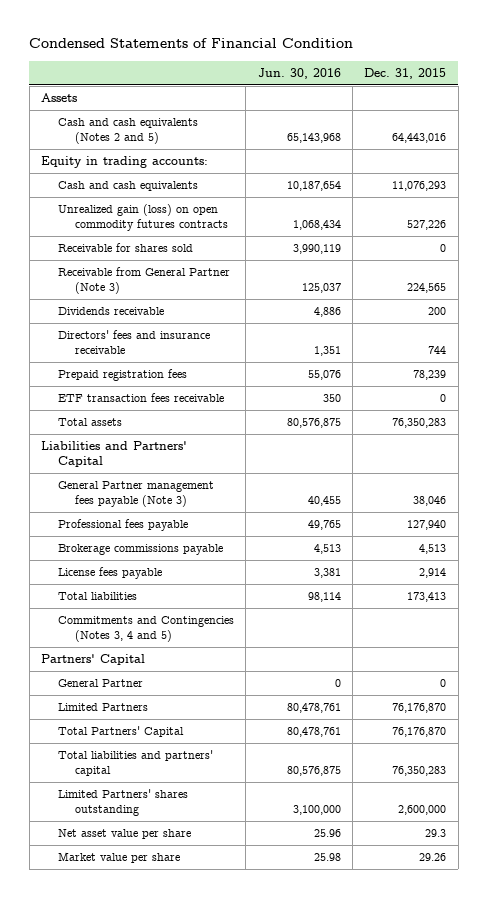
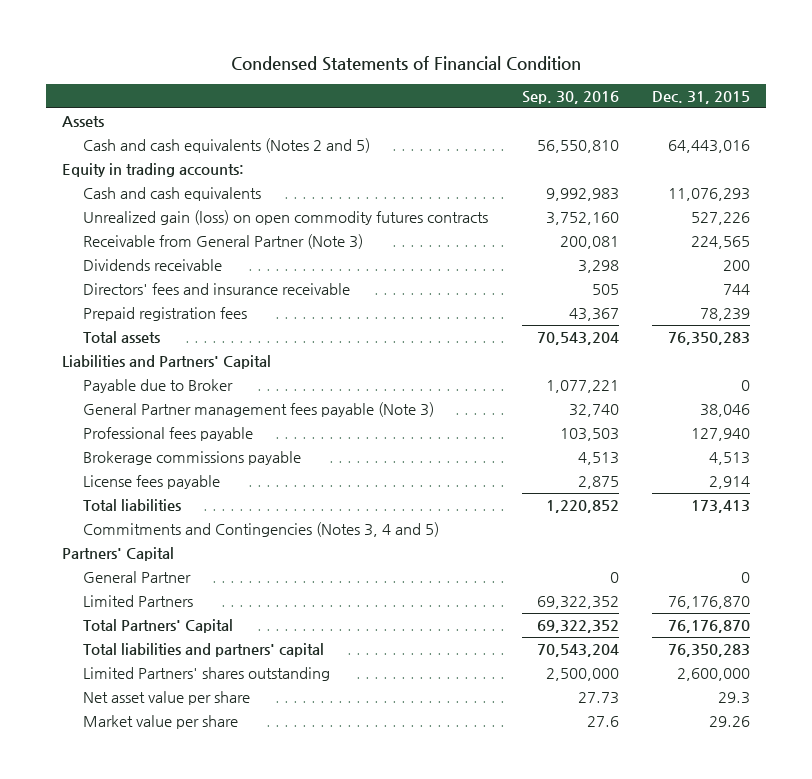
- | Jun. 30, 2016 | Dec. 31, 2015
+ | Sep. 30, 2016 | Dec. 31, 2015
- Receivable for shares sold | 3,990,119 | 0
- ETF transaction fees receivable | 350 | 0
+ Payable due to Broker | 1,077,221 | 0

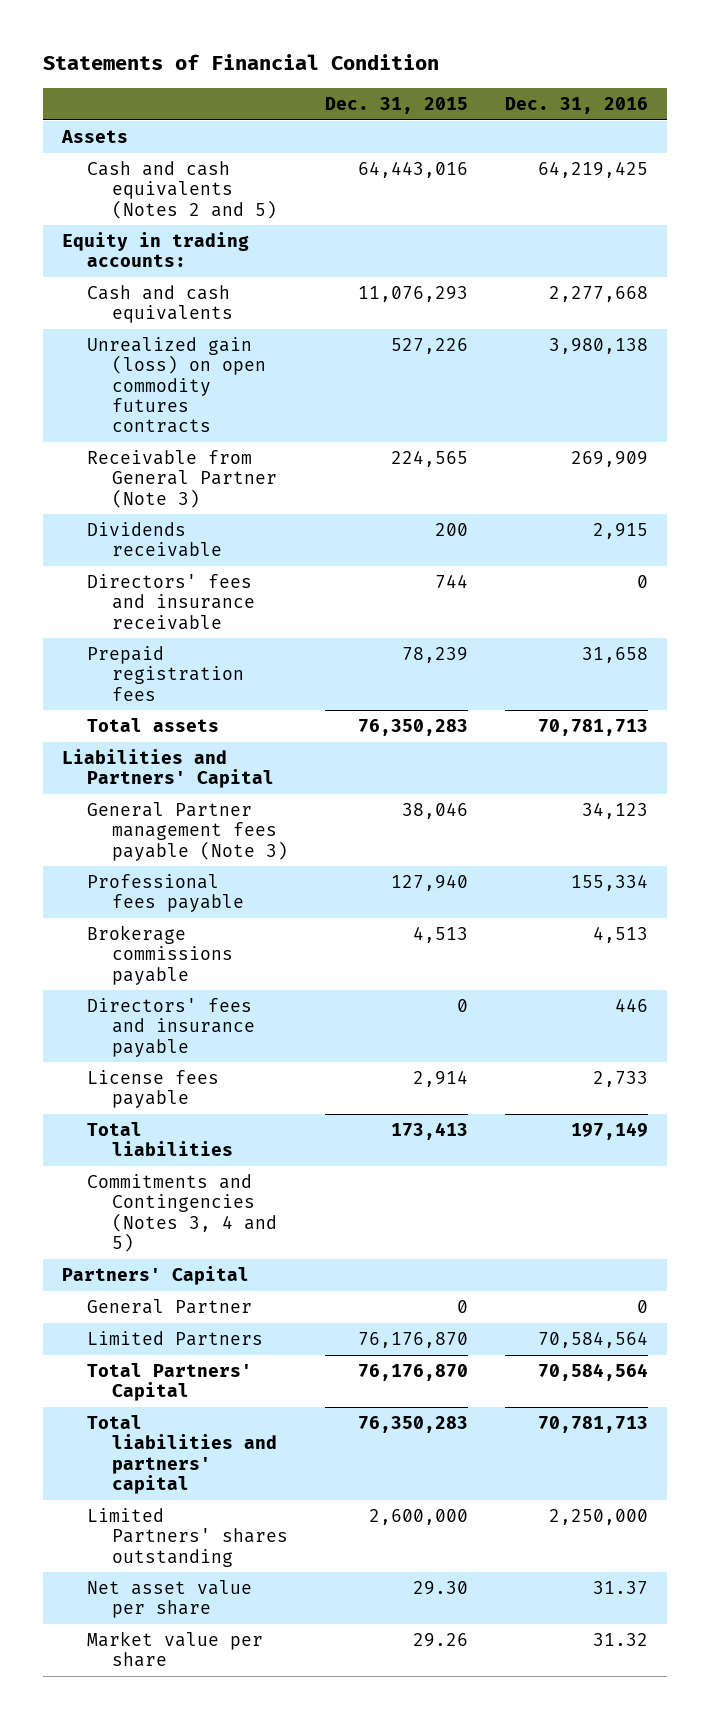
- Condensed Statements of Financial Condition
+ Statements of Financial Condition
- | Sep. 30, 2016 | Dec. 31, 2015
+ | Dec. 31, 2015 | Dec. 31, 2016
- Payable due to Broker | 1,077,221 | 0
+ Directors' fees and insurance payable | 0 | 446
- Net asset value per share | 27.73 | 29.3
+ Net asset value per share | 29.30 | 31.37

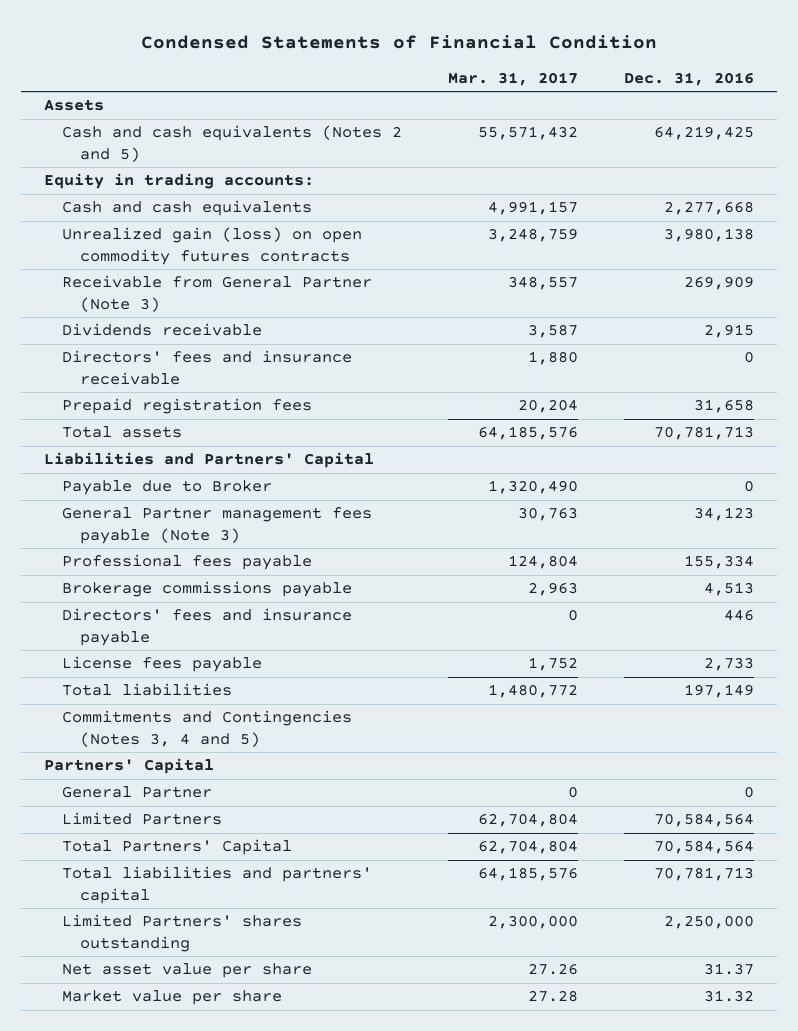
- Statements of Financial Condition
+ Condensed Statements of Financial Condition
- | Dec. 31, 2015 | Dec. 31, 2016
+ | Mar. 31, 2017 | Dec. 31, 2016
+ Payable due to Broker | 1,320,490 | 0

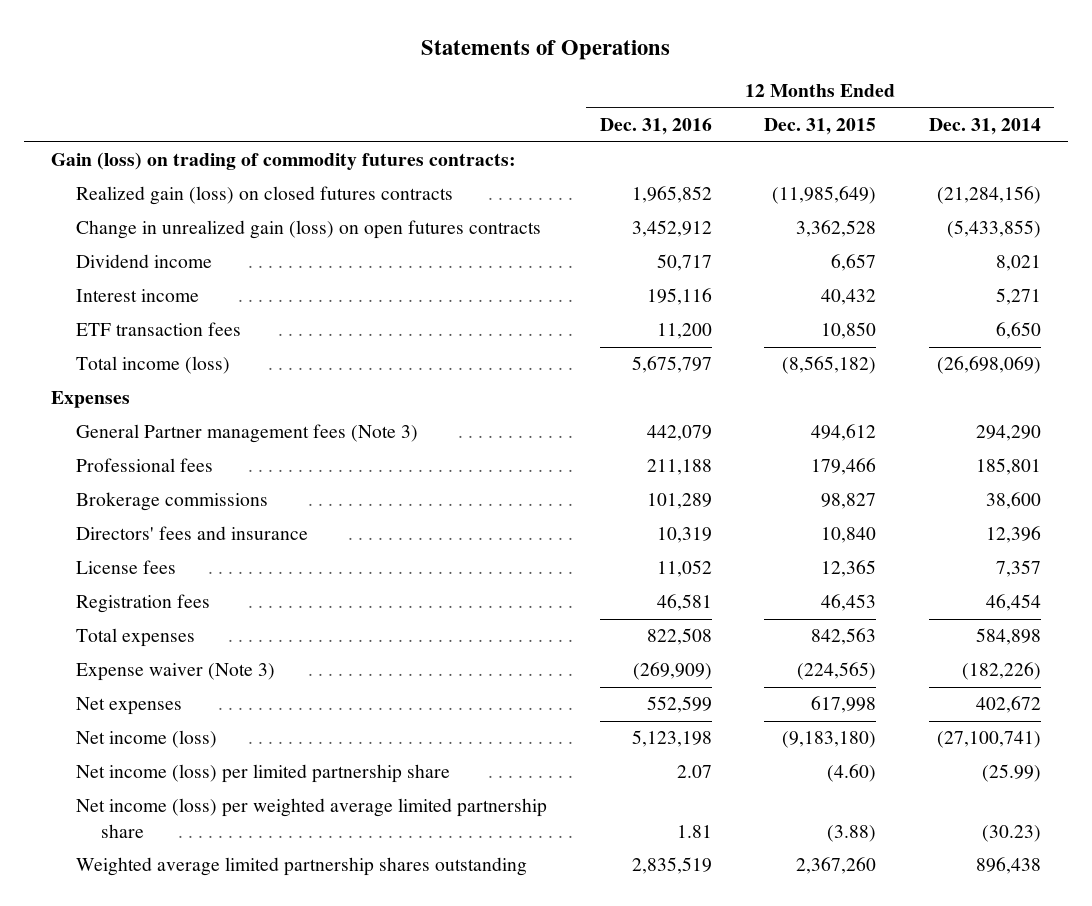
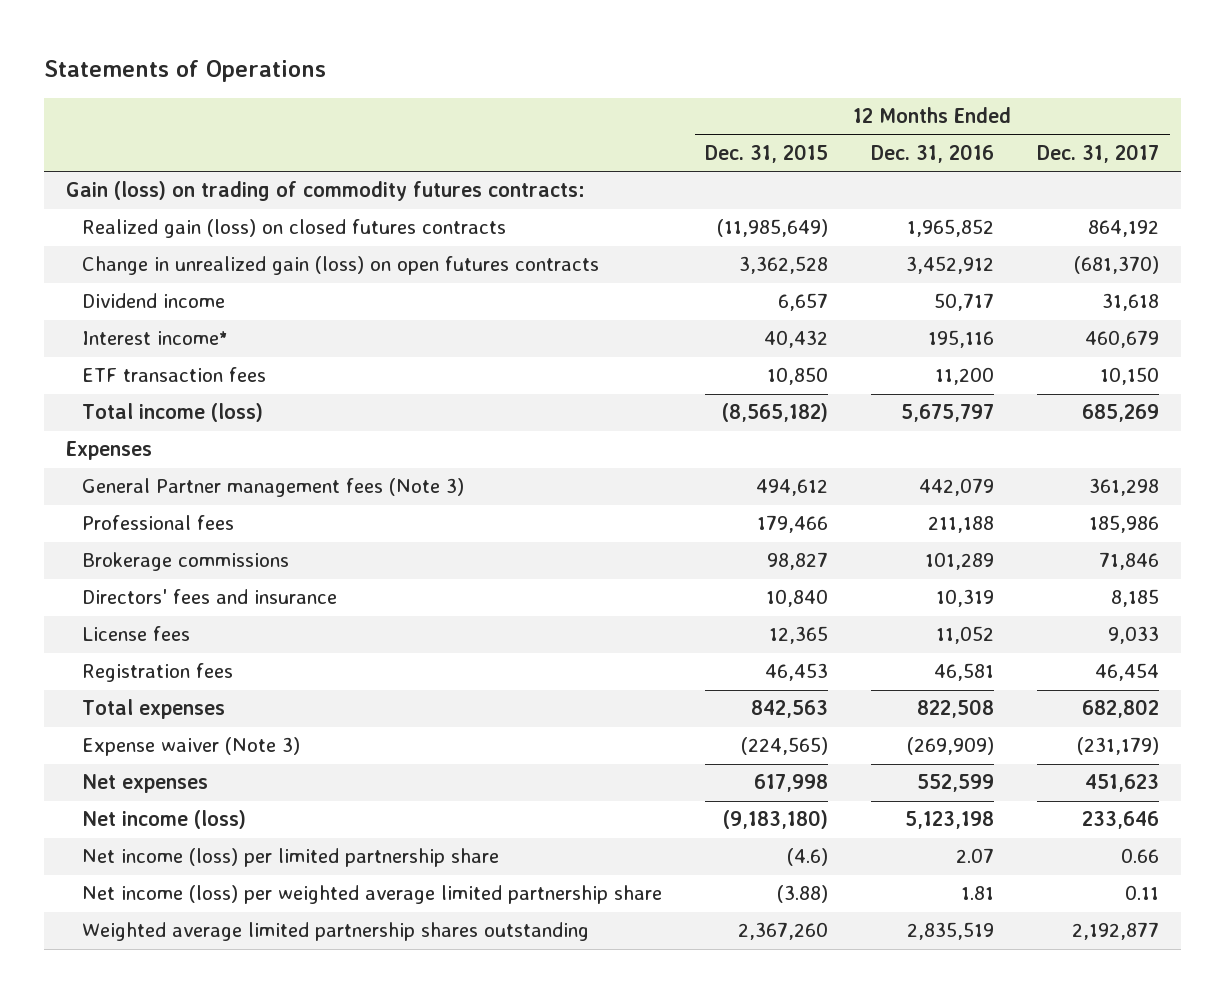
- | 12 Months Ended Dec. 31, 2016 | 12 Months Ended Dec. 31, 2015 | 12 Months Ended Dec. 31, 2014
+ | 12 Months Ended Dec. 31, 2015 | 12 Months Ended Dec. 31, 2016 | 12 Months Ended Dec. 31, 2017
- Interest income | 195,116 | 40,432 | 5,271
+ Interest income* | 40,432 | 195,116 | 460,679
- Net income (loss) per limited partnership share | 2.07 | (4.60) | (25.99)
+ Net income (loss) per limited partnership share | (4.6) | 2.07 | 0.66

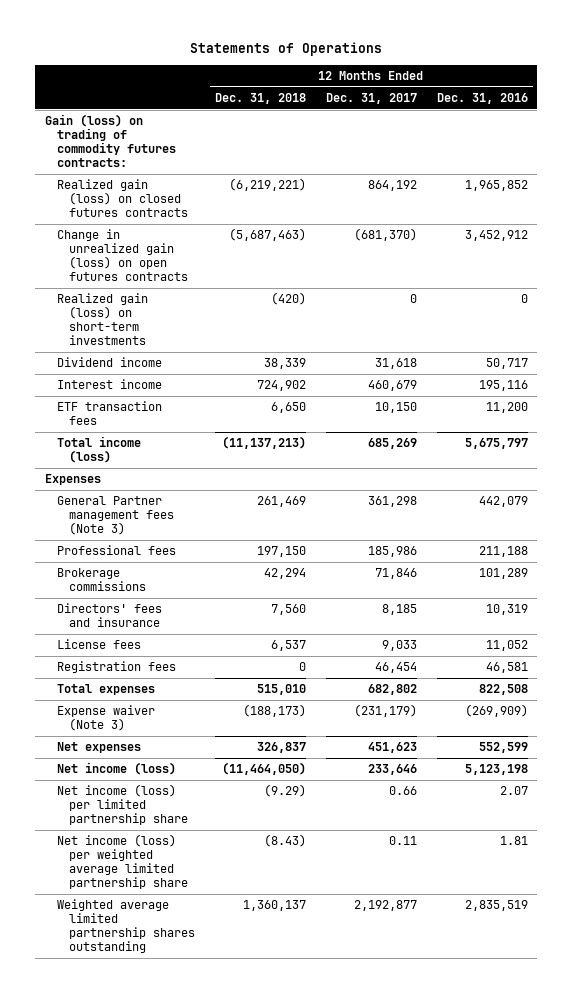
- | 12 Months Ended Dec. 31, 2015 | 12 Months Ended Dec. 31, 2016 | 12 Months Ended Dec. 31, 2017
+ | 12 Months Ended Dec. 31, 2018 | 12 Months Ended Dec. 31, 2017 | 12 Months Ended Dec. 31, 2016
+ Realized gain (loss) on short-term investments | (420) | 0 | 0
- Interest income* | 40,432 | 195,116 | 460,679
+ Interest income | 724,902 | 460,679 | 195,116

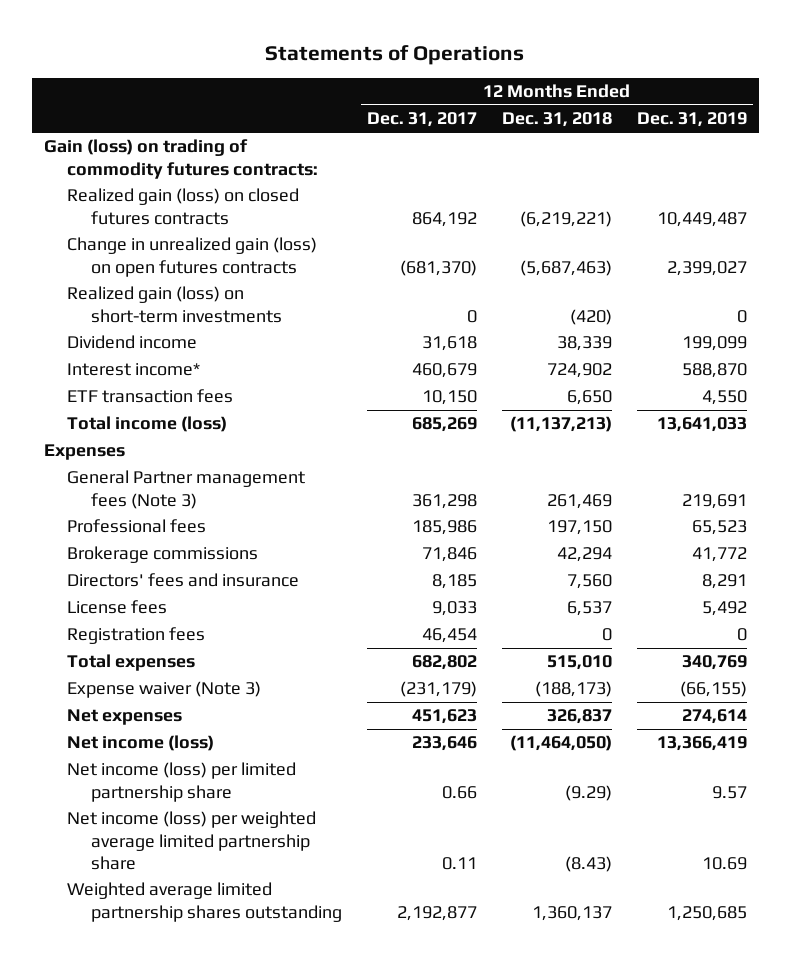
- | 12 Months Ended Dec. 31, 2018 | 12 Months Ended Dec. 31, 2017 | 12 Months Ended Dec. 31, 2016
+ | 12 Months Ended Dec. 31, 2017 | 12 Months Ended Dec. 31, 2018 | 12 Months Ended Dec. 31, 2019
- Interest income | 724,902 | 460,679 | 195,116
+ Interest income* | 460,679 | 724,902 | 588,870

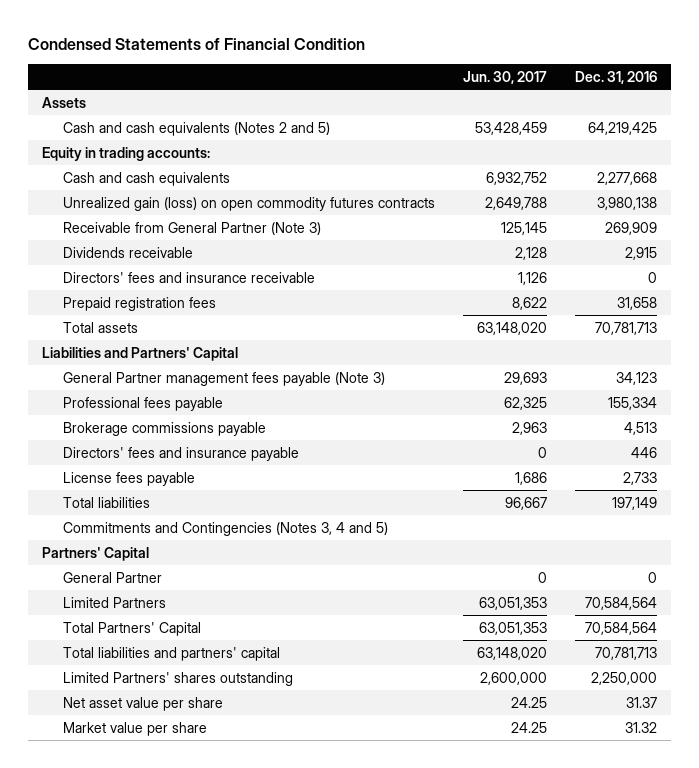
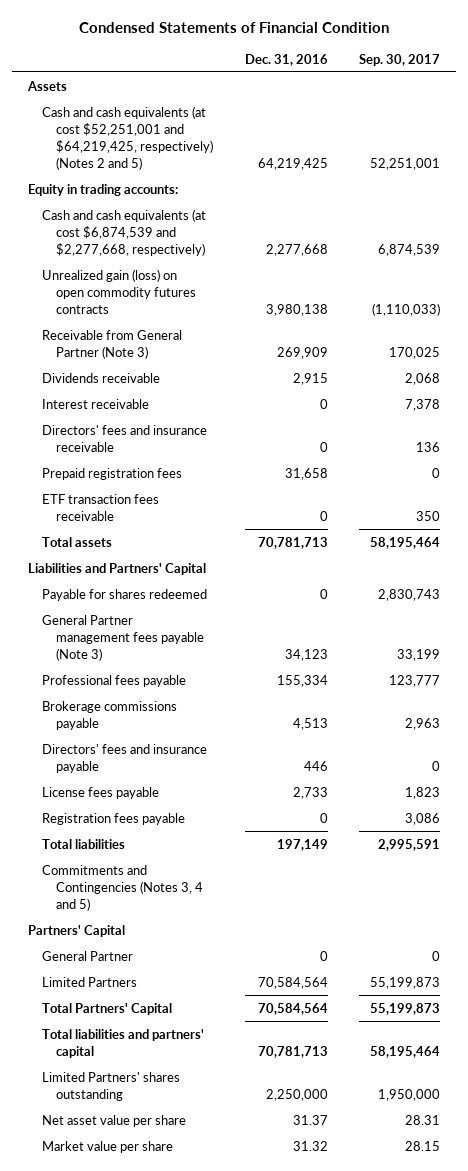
- | Jun. 30, 2017 | Dec. 31, 2016
+ | Dec. 31, 2016 | Sep. 30, 2017
- Cash and cash equivalents (Notes 2 and 5) | 53,428,459 | 64,219,425
+ Cash and cash equivalents (at cost $52,251,001 and $64,219,425, respectively) (Notes 2 and 5) | 64,219,425 | 52,251,001
- Cash and cash equivalents | 6,932,752 | 2,277,668
+ Cash and cash equivalents (at cost $6,874,539 and $2,277,668, respectively) | 2,277,668 | 6,874,539
+ Interest receivable | 0 | 7,378
+ ETF transaction fees receivable | 0 | 350
+ Payable for shares redeemed | 0 | 2,830,743
+ Registration fees payable | 0 | 3,086

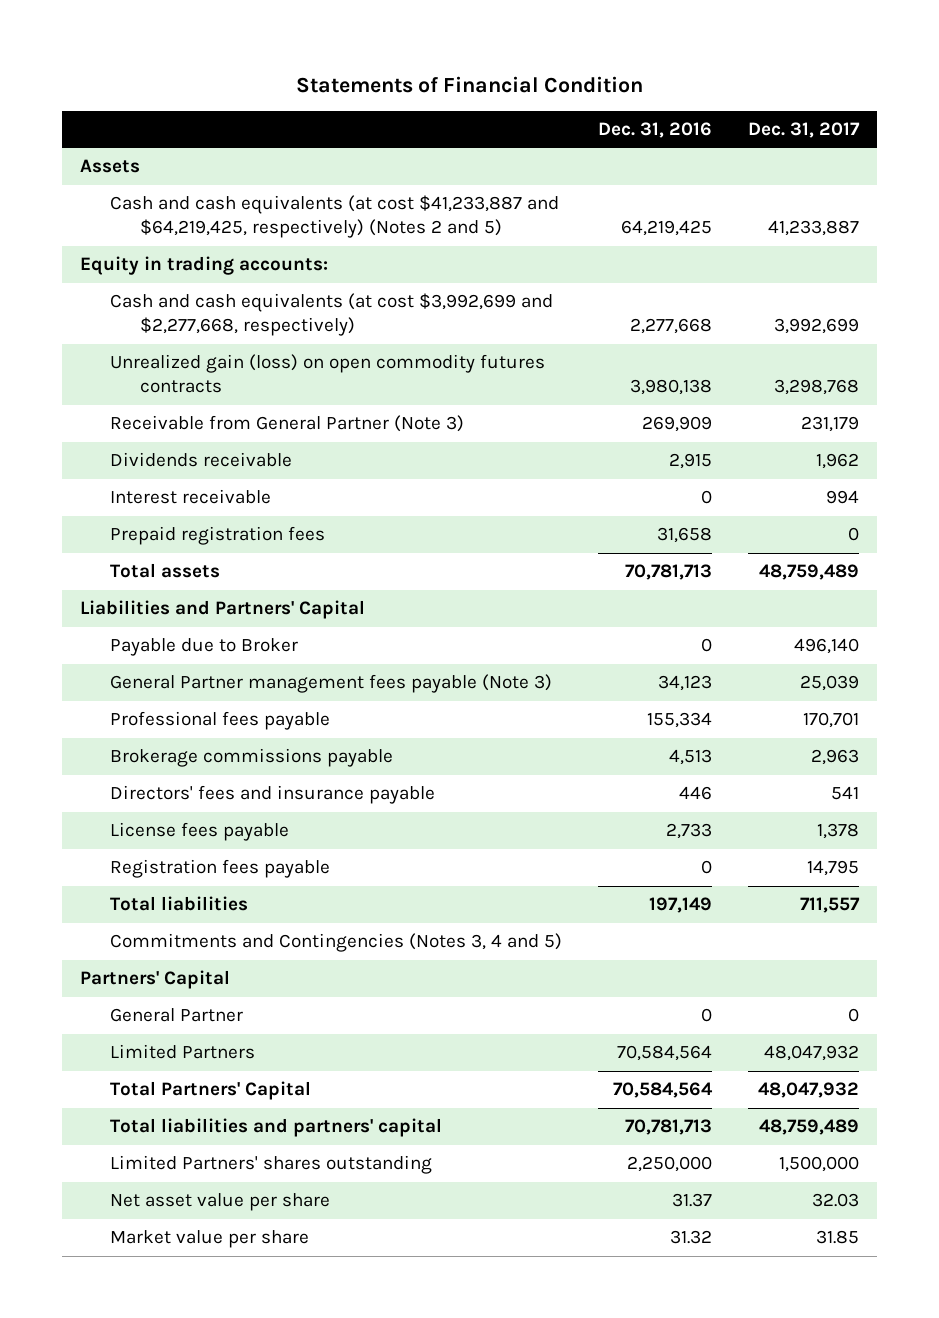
- Condensed Statements of Financial Condition
+ Statements of Financial Condition
- | Dec. 31, 2016 | Sep. 30, 2017
+ | Dec. 31, 2016 | Dec. 31, 2017
- Cash and cash equivalents (at cost $52,251,001 and $64,219,425, respectively) (Notes 2 and 5) | 64,219,425 | 52,251,001
+ Cash and cash equivalents (at cost $41,233,887 and $64,219,425, respectively) (Notes 2 and 5) | 64,219,425 | 41,233,887
- Cash and cash equivalents (at cost $6,874,539 and $2,277,668, respectively) | 2,277,668 | 6,874,539
+ Cash and cash equivalents (at cost $3,992,699 and $2,277,668, respectively) | 2,277,668 | 3,992,699
- Directors' fees and insurance receivable | 0 | 136
- ETF transaction fees receivable | 0 | 350
- Payable for shares redeemed | 0 | 2,830,743
+ Payable due to Broker | 0 | 496,140

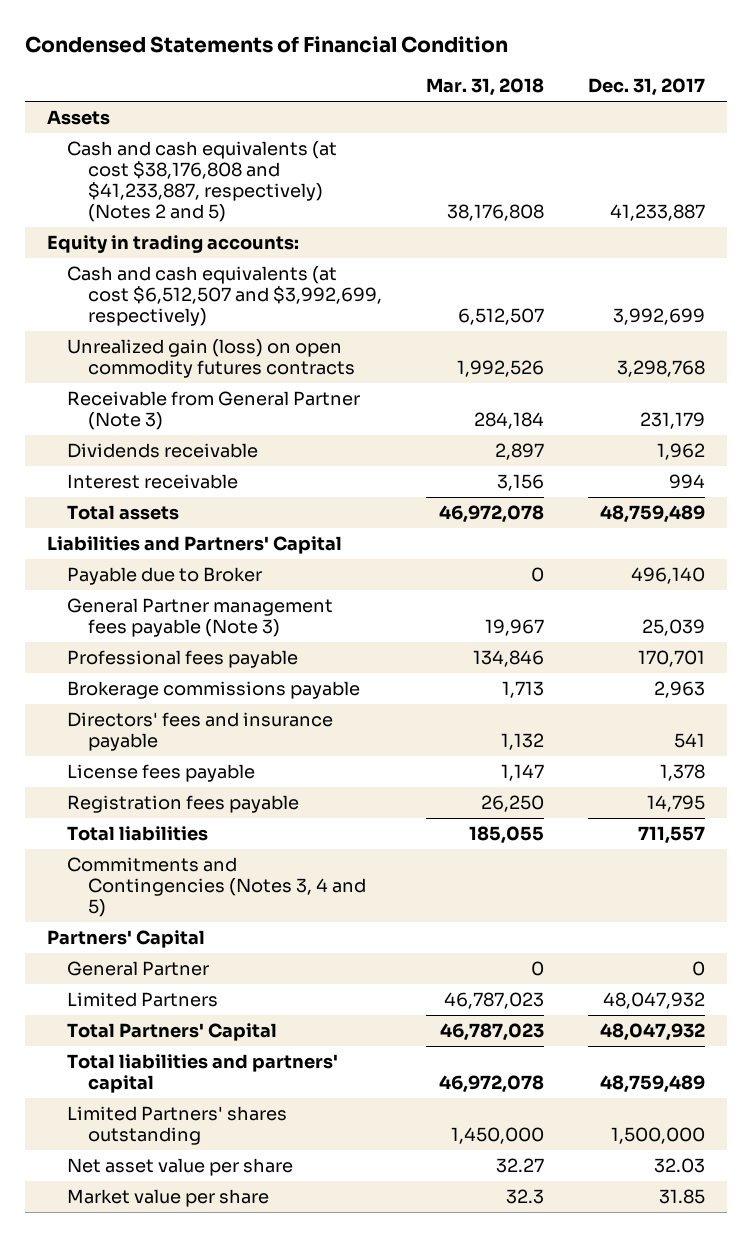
- Statements of Financial Condition
+ Condensed Statements of Financial Condition
- | Dec. 31, 2016 | Dec. 31, 2017
+ | Mar. 31, 2018 | Dec. 31, 2017
- Cash and cash equivalents (at cost $41,233,887 and $64,219,425, respectively) (Notes 2 and 5) | 64,219,425 | 41,233,887
+ Cash and cash equivalents (at cost $38,176,808 and $41,233,887, respectively) (Notes 2 and 5) | 38,176,808 | 41,233,887
- Cash and cash equivalents (at cost $3,992,699 and $2,277,668, respectively) | 2,277,668 | 3,992,699
+ Cash and cash equivalents (at cost $6,512,507 and $3,992,699, respectively) | 6,512,507 | 3,992,699
- Prepaid registration fees | 31,658 | 0

